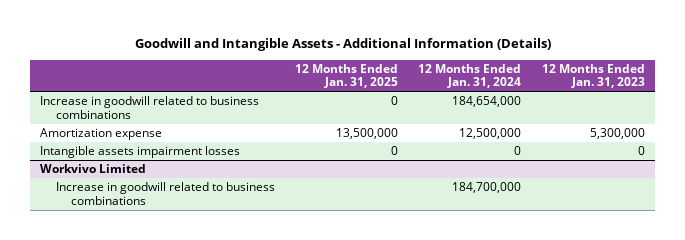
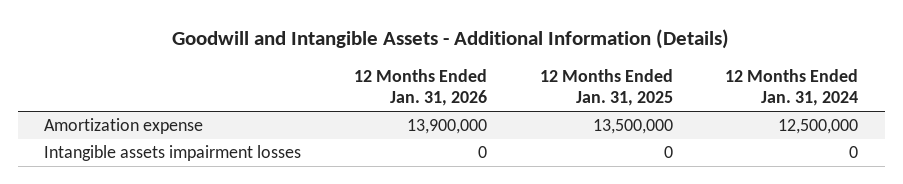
- | 12 Months Ended Jan. 31, 2025 | 12 Months Ended Jan. 31, 2024 | 12 Months Ended Jan. 31, 2023
+ | 12 Months Ended Jan. 31, 2026 | 12 Months Ended Jan. 31, 2025 | 12 Months Ended Jan. 31, 2024
- Increase in goodwill related to business combinations | 0 | 184,654,000 |
- Workvivo Limited
- Increase in goodwill related to business combinations | | 184,700,000 |

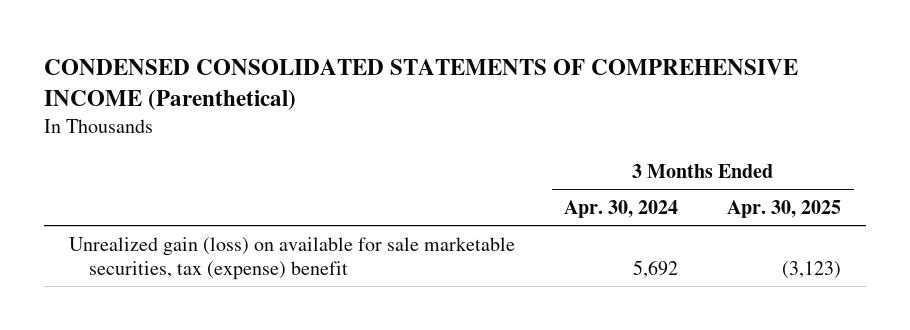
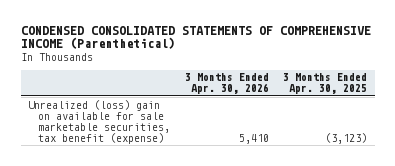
- | 3 Months Ended Apr. 30, 2024 | 3 Months Ended Apr. 30, 2025
+ | 3 Months Ended Apr. 30, 2026 | 3 Months Ended Apr. 30, 2025
- Unrealized gain (loss) on available for sale marketable securities, tax (expense) benefit | 5,692 | (3,123)
+ Unrealized (loss) gain on available for sale marketable securities, tax benefit (expense) | 5,410 | (3,123)

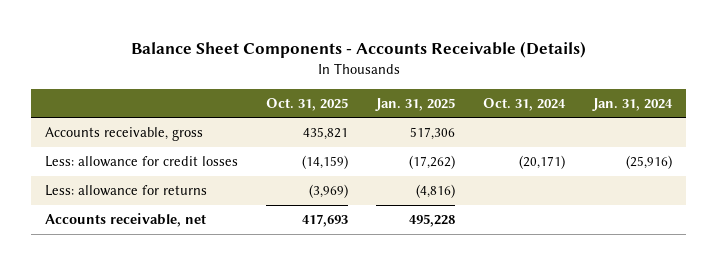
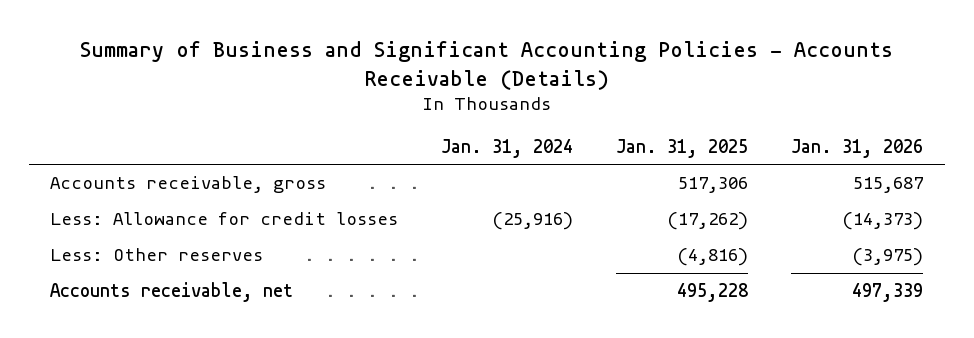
- Balance Sheet Components - Accounts Receivable (Details)
+ Summary of Business and Significant Accounting Policies - Accounts Receivable (Details)
- | Oct. 31, 2025 | Jan. 31, 2025 | Oct. 31, 2024 | Jan. 31, 2024
+ | Jan. 31, 2024 | Jan. 31, 2025 | Jan. 31, 2026
- Less: allowance for credit losses | (14,159) | (17,262) | (20,171) | (25,916)
- Less: allowance for returns | (3,969) | (4,816) | |
+ Less: Allowance for credit losses | (25,916) | (17,262) | (14,373)
+ Less: Other reserves | | (4,816) | (3,975)

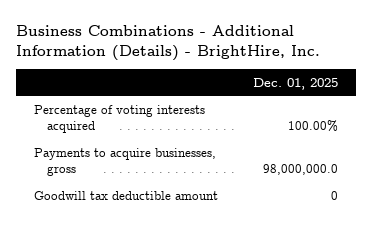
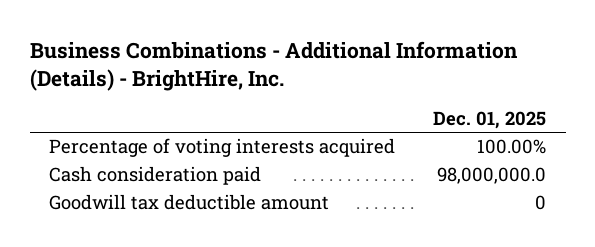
- Payments to acquire businesses, gross | 98,000,000.0
+ Cash consideration paid | 98,000,000.0

